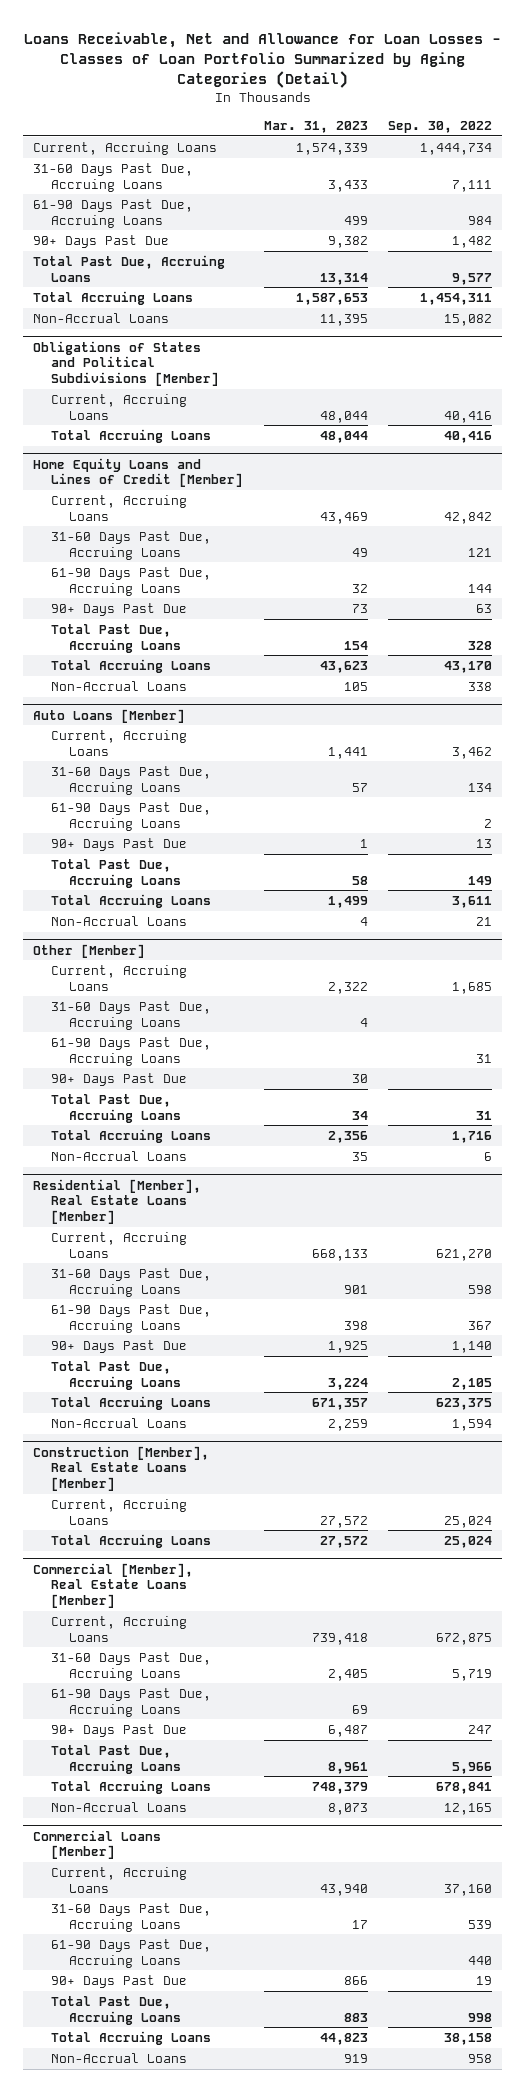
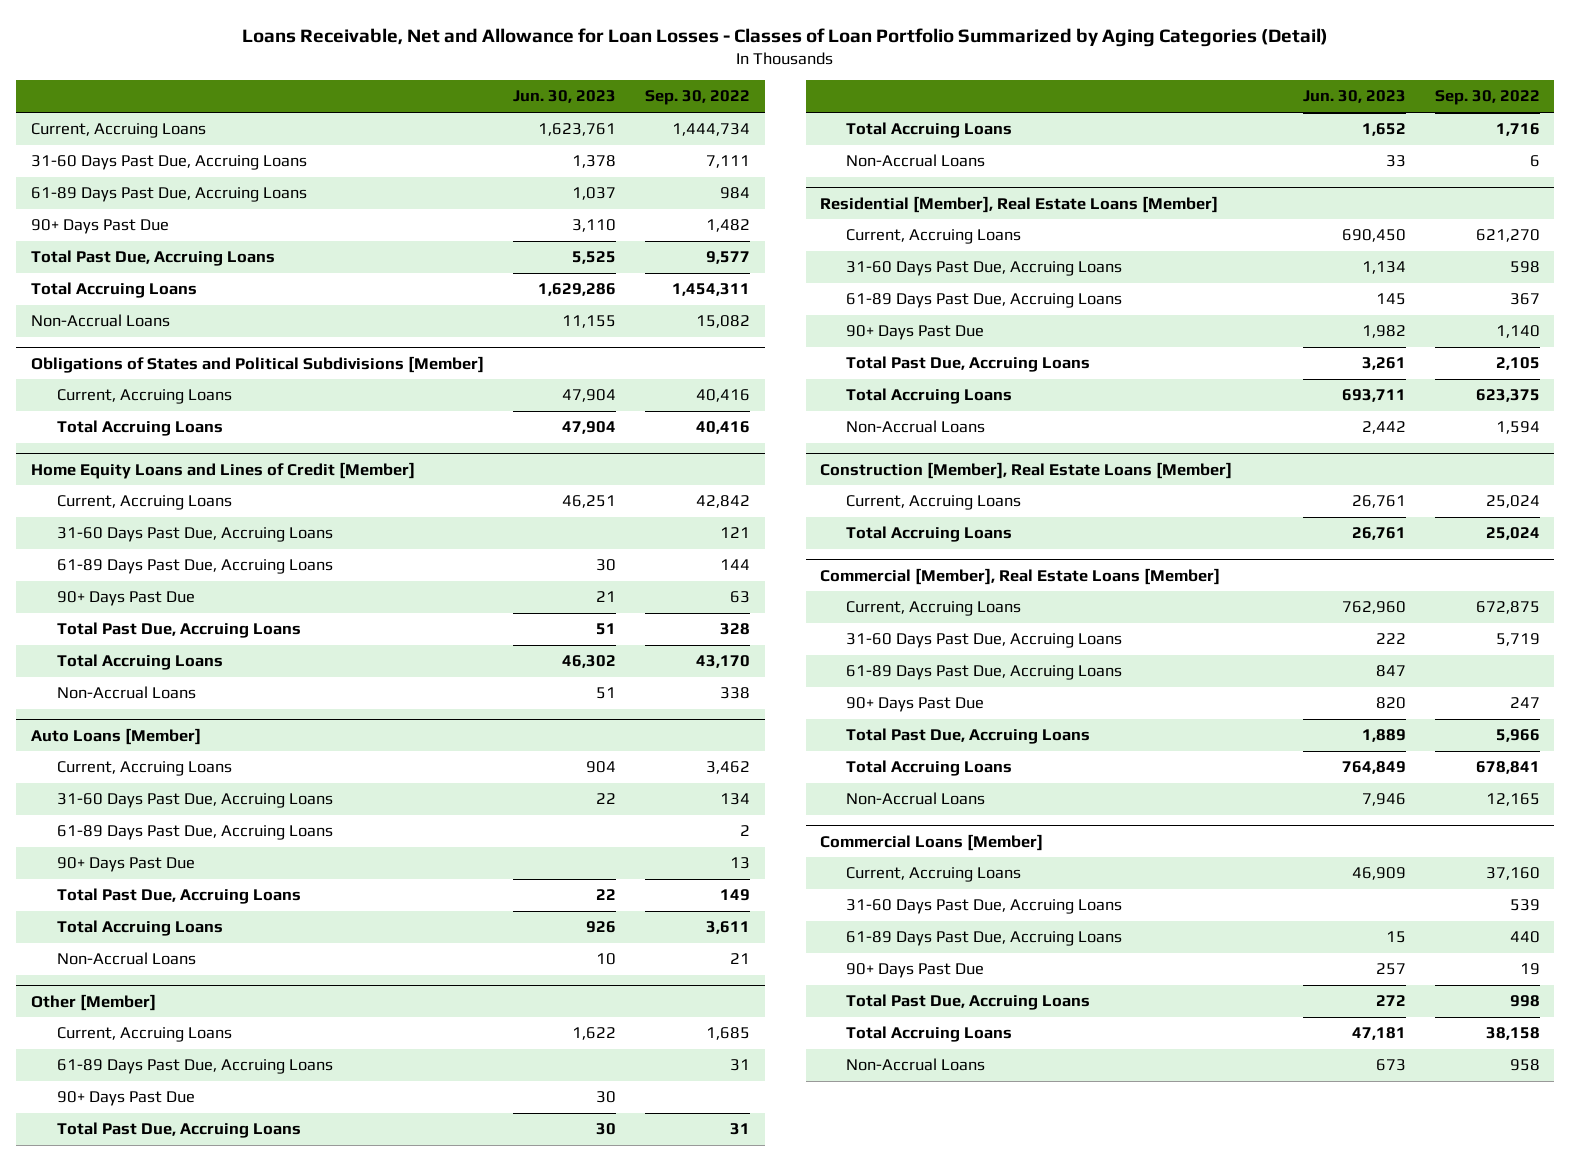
- | Mar. 31, 2023 | Sep. 30, 2022
+ | Jun. 30, 2023 | Sep. 30, 2022
- 61-90 Days Past Due, Accruing Loans | 499 | 984
+ 61-89 Days Past Due, Accruing Loans | 1,037 | 984
@ Home Equity Loans and Lines of Credit [Member]
- 61-90 Days Past Due, Accruing Loans | 32 | 144
+ 61-89 Days Past Due, Accruing Loans | 30 | 144
@ Auto Loans [Member]
- 61-90 Days Past Due, Accruing Loans | | 2
+ 61-89 Days Past Due, Accruing Loans | | 2
@ Other [Member]
- 31-60 Days Past Due, Accruing Loans | 4 |
- 61-90 Days Past Due, Accruing Loans | | 31
+ 61-89 Days Past Due, Accruing Loans | | 31
@ Residential [Member], Real Estate Loans [Member]
- 61-90 Days Past Due, Accruing Loans | 398 | 367
+ 61-89 Days Past Due, Accruing Loans | 145 | 367
@ Commercial [Member], Real Estate Loans [Member]
- 61-90 Days Past Due, Accruing Loans | 69 |
+ 61-89 Days Past Due, Accruing Loans | 847 |
@ Commercial Loans [Member]
- 61-90 Days Past Due, Accruing Loans | | 440
+ 61-89 Days Past Due, Accruing Loans | 15 | 440

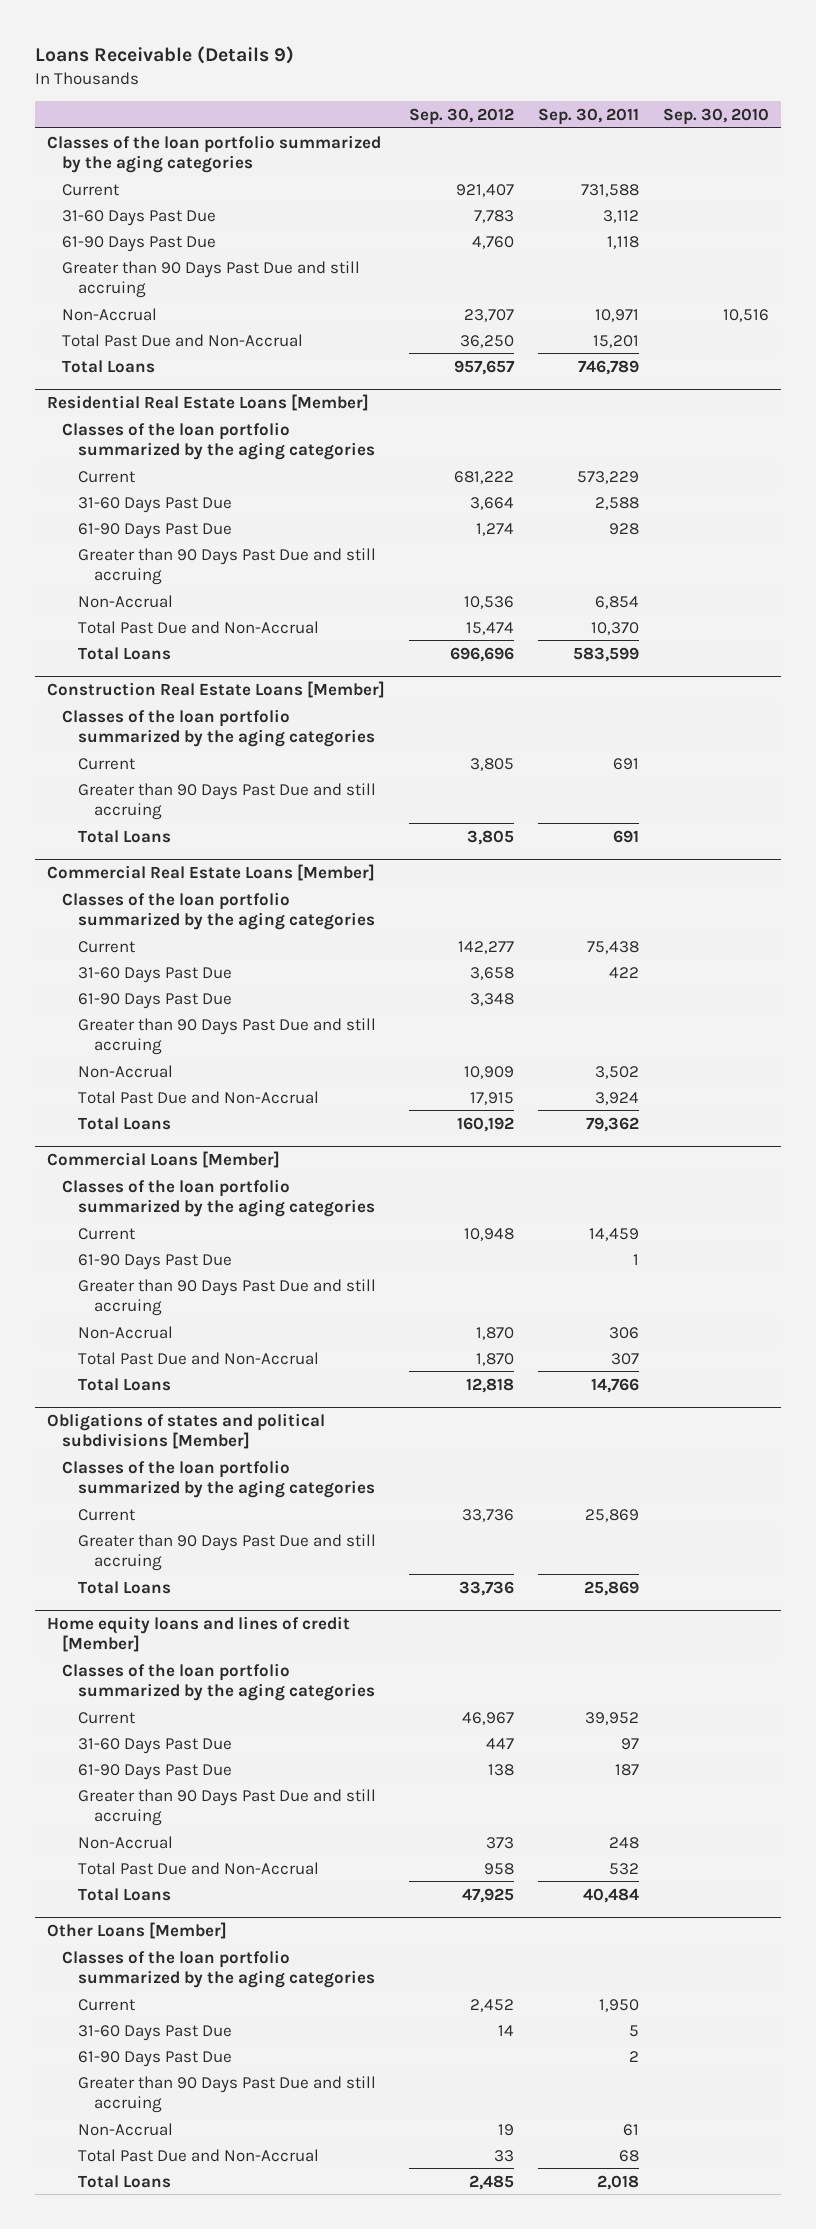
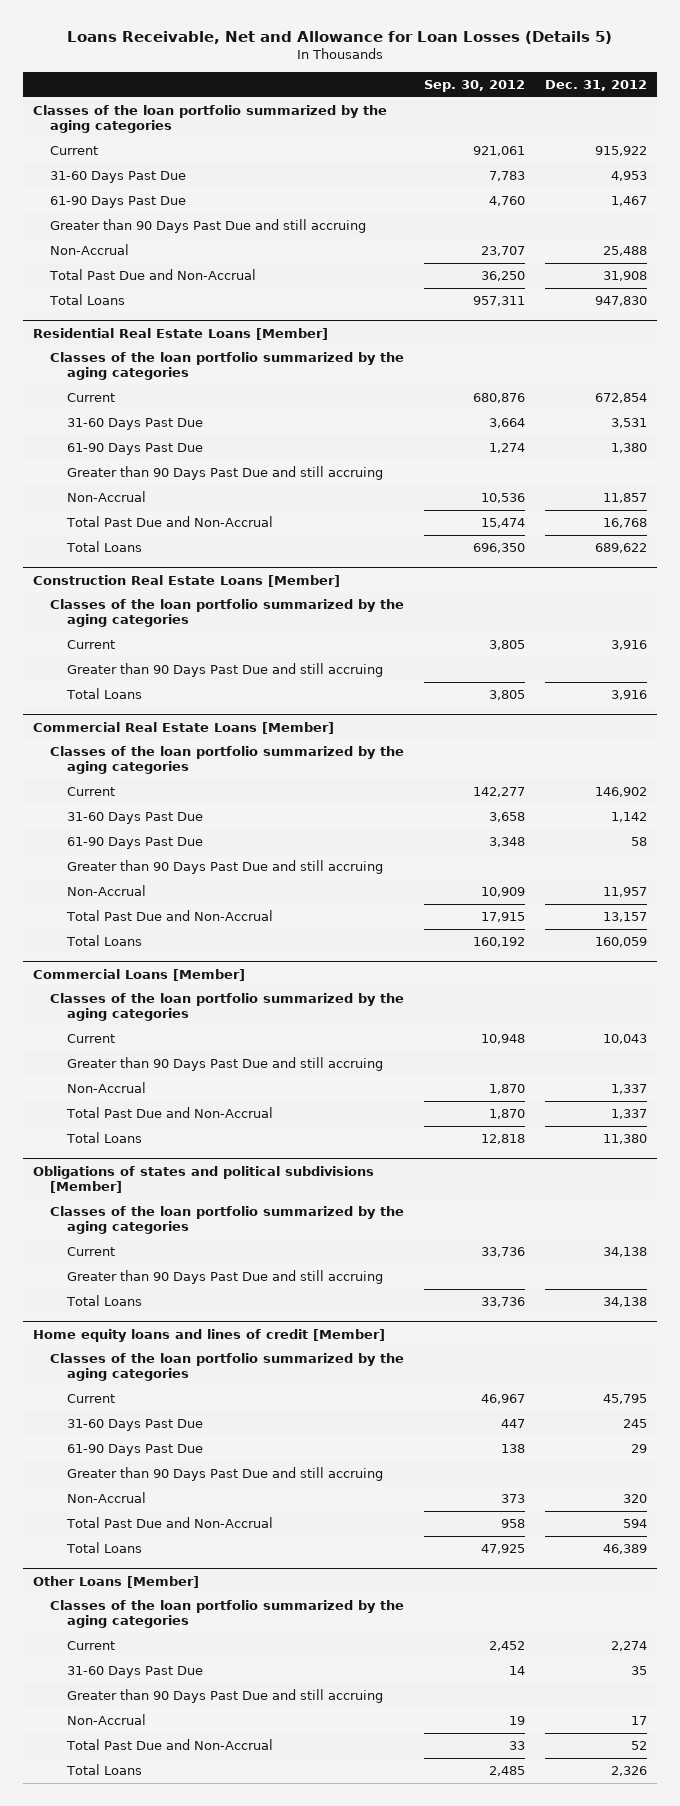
- Loans Receivable (Details 9)
+ Loans Receivable, Net and Allowance for Loan Losses (Details 5)
- | Sep. 30, 2012 | Sep. 30, 2011 | Sep. 30, 2010
+ | Sep. 30, 2012 | Dec. 31, 2012
- Current | 921,407 | 731,588 |
+ Current | 921,061 | 915,922
- Total Loans | 957,657 | 746,789 |
+ Total Loans | 957,311 | 947,830
@ Residential Real Estate Loans [Member]
- Current | 681,222 | 573,229 |
+ Current | 680,876 | 672,854
- Total Loans | 696,696 | 583,599 |
+ Total Loans | 696,350 | 689,622
@ Commercial Loans [Member]
- 61-90 Days Past Due | | 1 |
@ Other Loans [Member]
- 61-90 Days Past Due | | 2 |

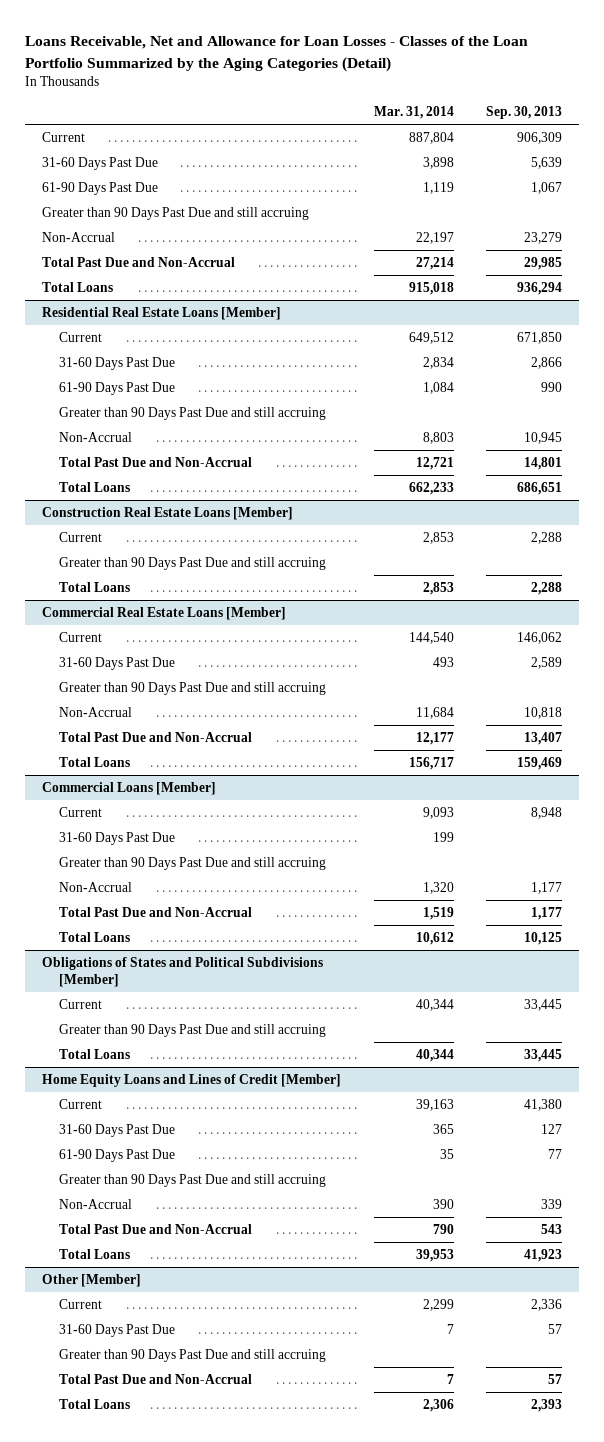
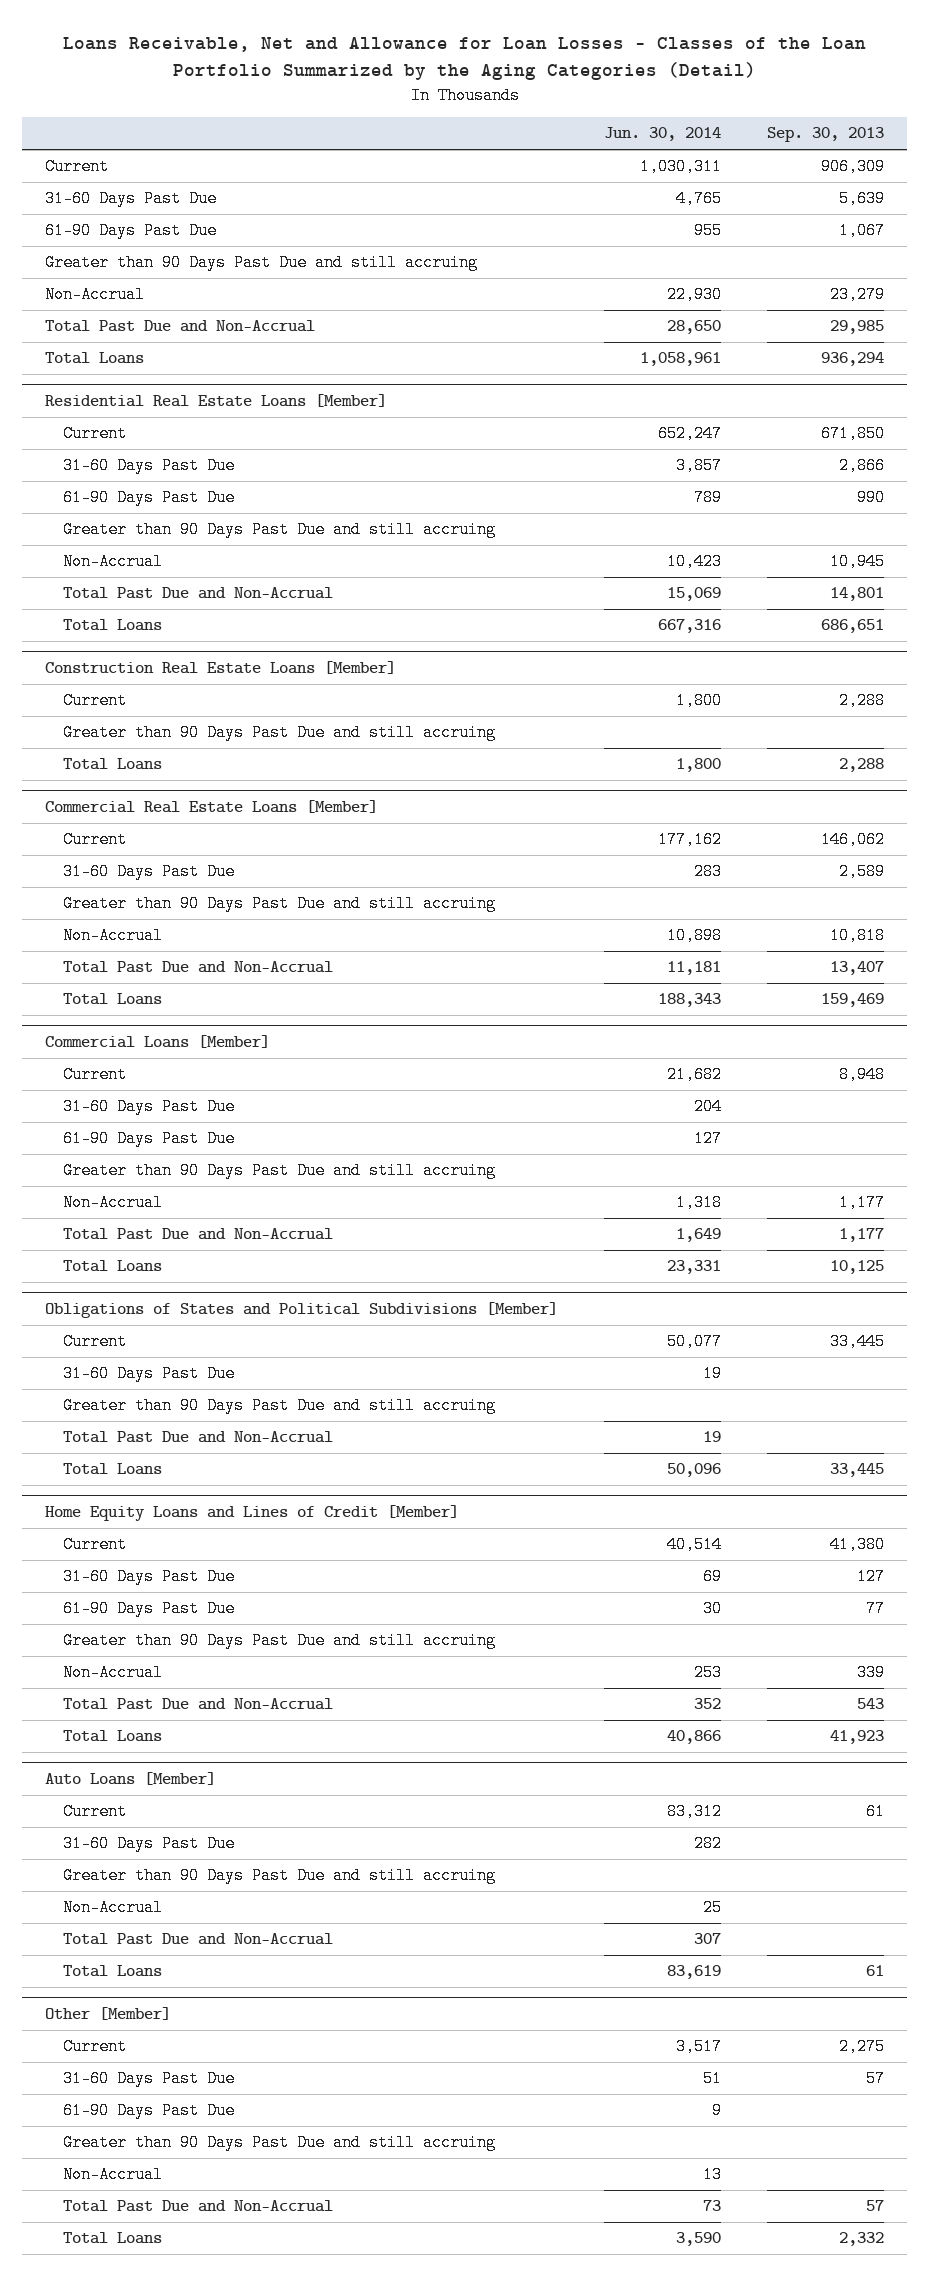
- | Mar. 31, 2014 | Sep. 30, 2013
+ | Jun. 30, 2014 | Sep. 30, 2013
@ Commercial Loans [Member]
+ 61-90 Days Past Due | 127 |
@ Obligations of States and Political Subdivisions [Member]
+ 31-60 Days Past Due | 19 |
+ Total Past Due and Non-Accrual | 19 |
+ Auto Loans [Member]
+ Current | 83,312 | 61
+ 31-60 Days Past Due | 282 |
+ Greater than 90 Days Past Due and still accruing
+ Non-Accrual | 25 |
+ Total Past Due and Non-Accrual | 307 |
+ Total Loans | 83,619 | 61
@ Other [Member]
- Current | 2,299 | 2,336
+ Current | 3,517 | 2,275
+ 61-90 Days Past Due | 9 |
+ Non-Accrual | 13 |
- Total Loans | 2,306 | 2,393
+ Total Loans | 3,590 | 2,332

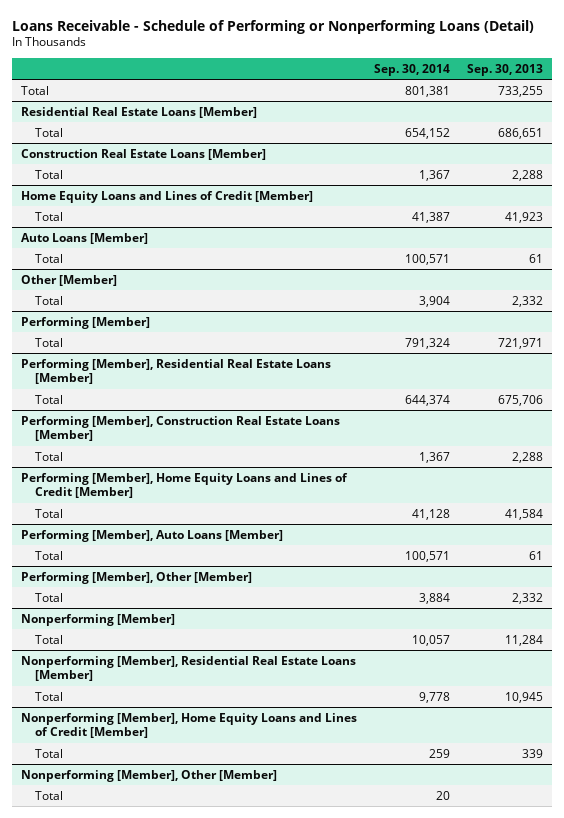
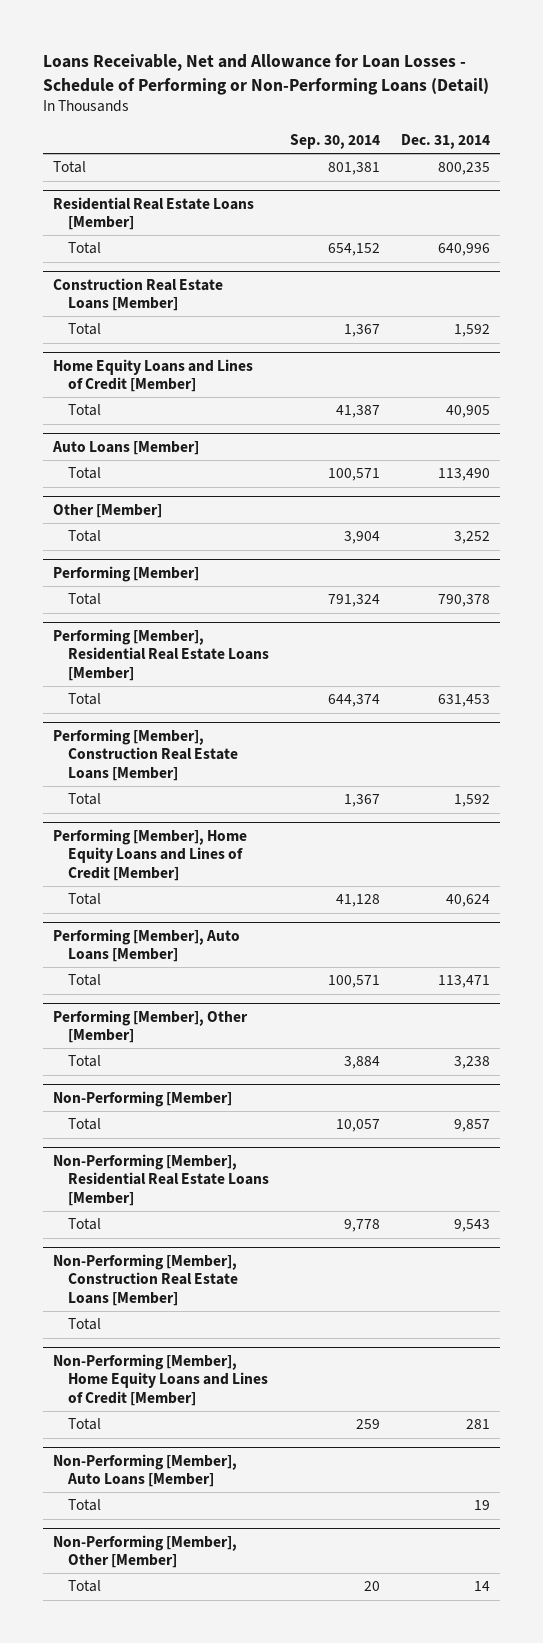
- Loans Receivable - Schedule of Performing or Nonperforming Loans (Detail)
+ Loans Receivable, Net and Allowance for Loan Losses - Schedule of Performing or Non-Performing Loans (Detail)
- | Sep. 30, 2014 | Sep. 30, 2013
+ | Sep. 30, 2014 | Dec. 31, 2014
- Nonperforming [Member]
+ Non-Performing [Member]
- Nonperforming [Member], Residential Real Estate Loans [Member]
+ Non-Performing [Member], Residential Real Estate Loans [Member]
- Nonperforming [Member], Home Equity Loans and Lines of Credit [Member]
+ Non-Performing [Member], Construction Real Estate Loans [Member]
+ Total
+ Non-Performing [Member], Home Equity Loans and Lines of Credit [Member]
- Nonperforming [Member], Other [Member]
+ Non-Performing [Member], Auto Loans [Member]
+ Total | | 19
+ Non-Performing [Member], Other [Member]

